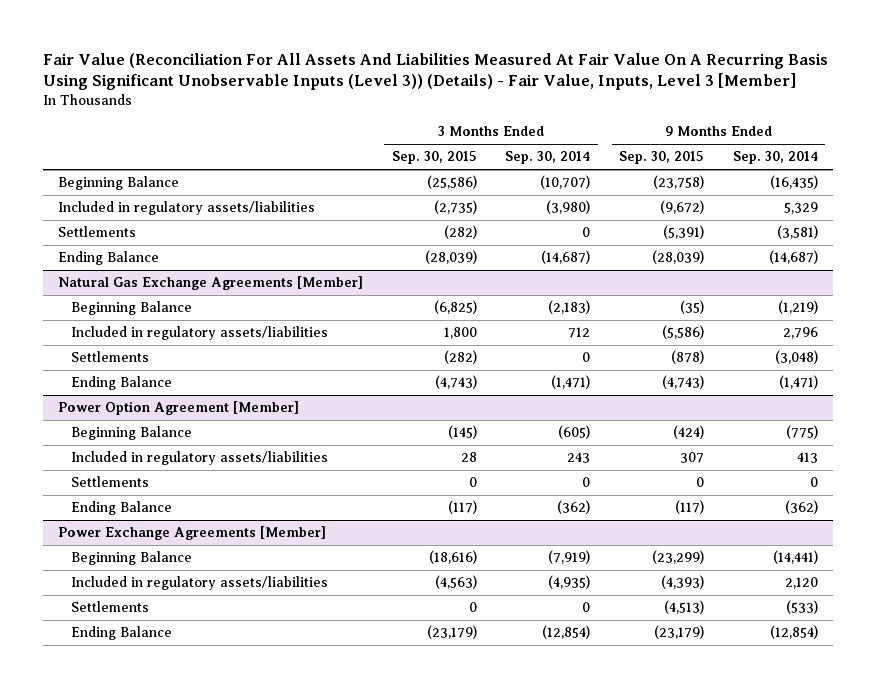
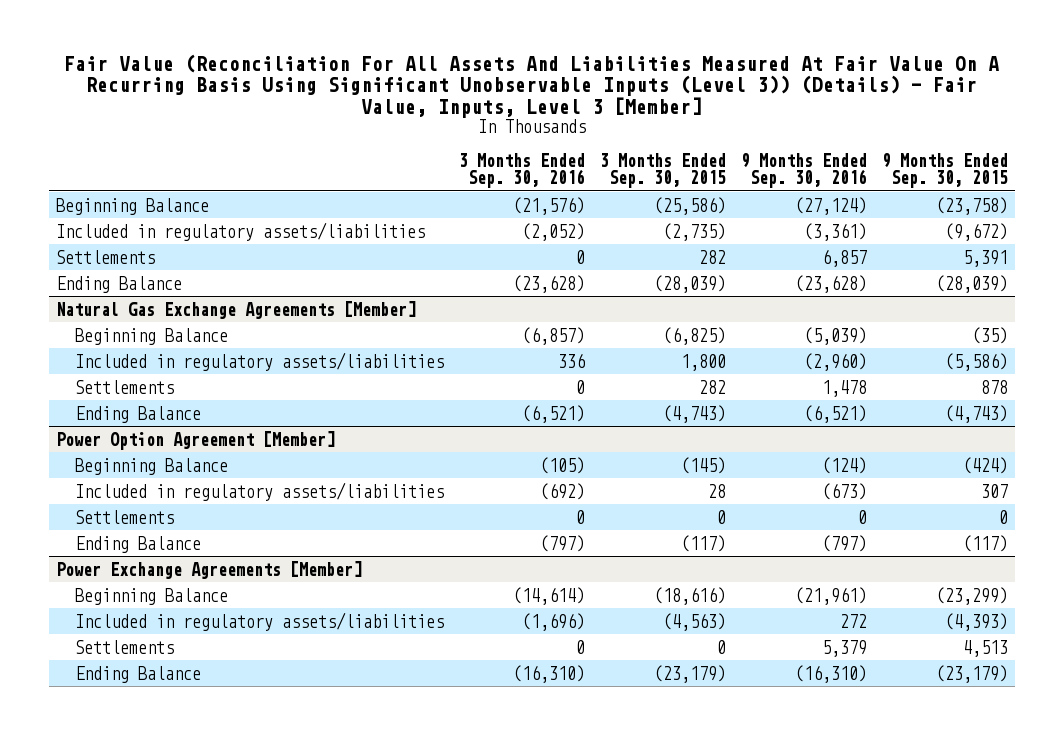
- | 3 Months Ended Sep. 30, 2015 | 3 Months Ended Sep. 30, 2014 | 9 Months Ended Sep. 30, 2015 | 9 Months Ended Sep. 30, 2014
+ | 3 Months Ended Sep. 30, 2016 | 3 Months Ended Sep. 30, 2015 | 9 Months Ended Sep. 30, 2016 | 9 Months Ended Sep. 30, 2015
- Settlements | (282) | 0 | (5,391) | (3,581)
+ Settlements | 0 | 282 | 6,857 | 5,391
@ Natural Gas Exchange Agreements [Member]
- Settlements | (282) | 0 | (878) | (3,048)
+ Settlements | 0 | 282 | 1,478 | 878
@ Power Exchange Agreements [Member]
- Settlements | 0 | 0 | (4,513) | (533)
+ Settlements | 0 | 0 | 5,379 | 4,513

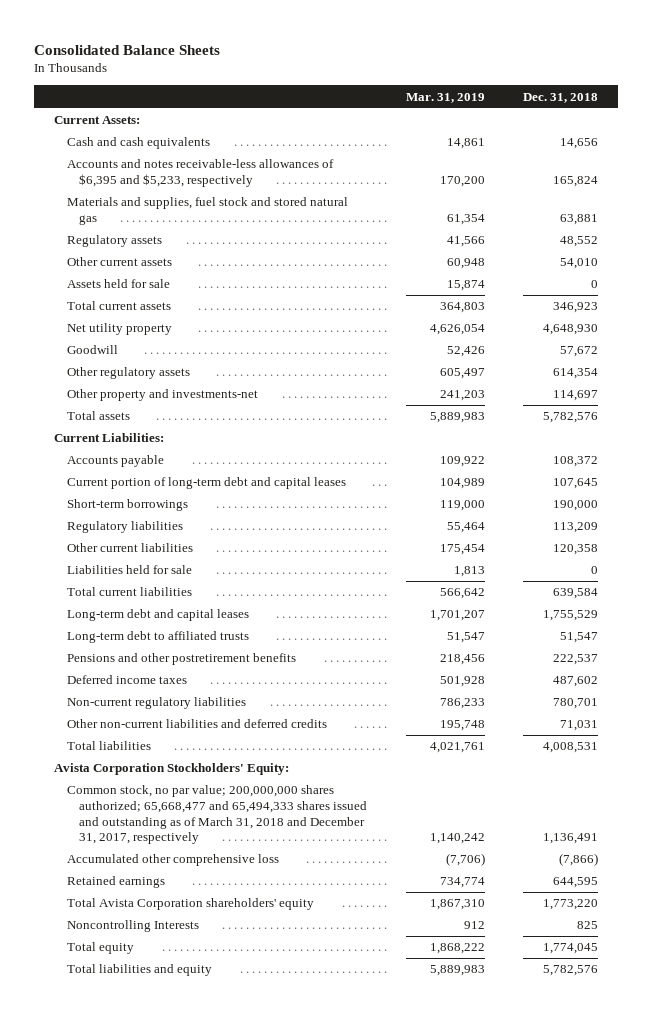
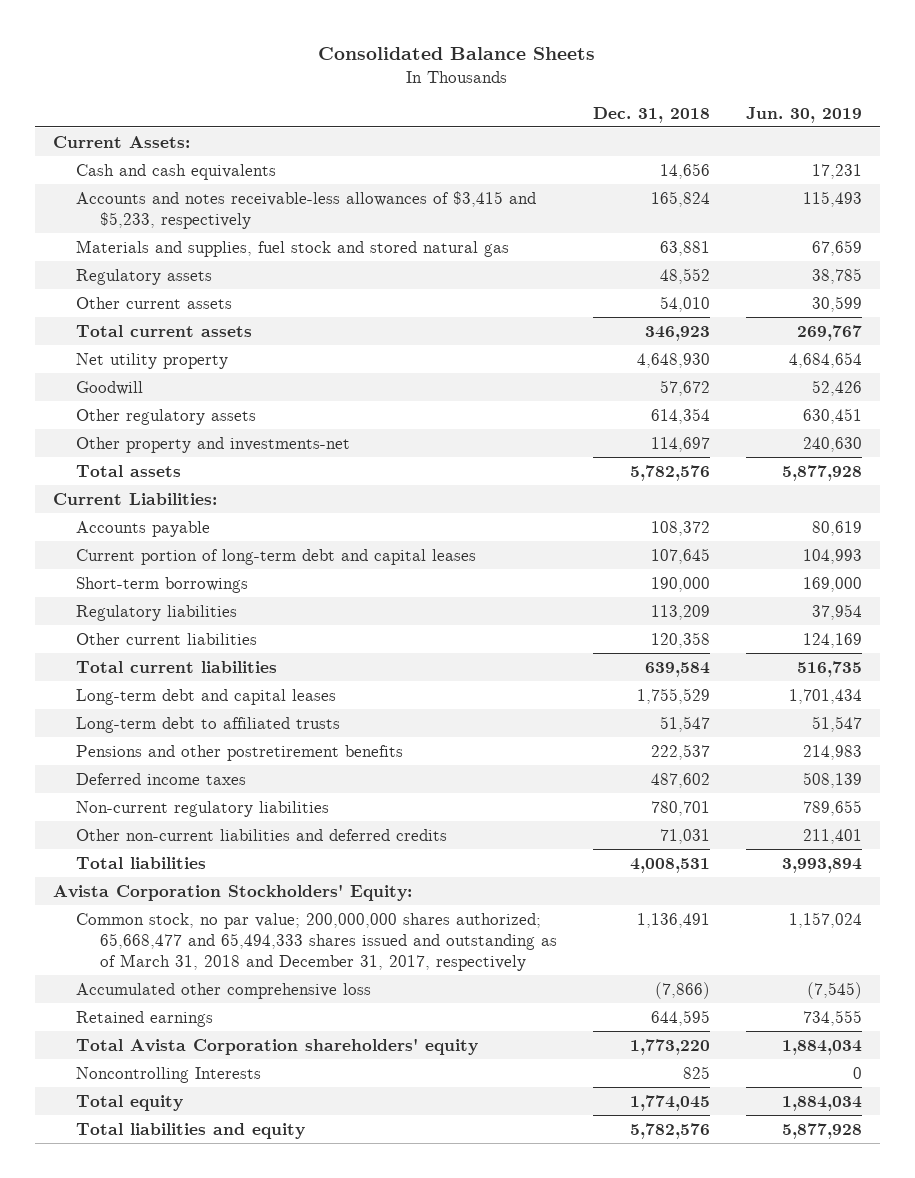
- | Mar. 31, 2019 | Dec. 31, 2018
+ | Dec. 31, 2018 | Jun. 30, 2019
- Accounts and notes receivable-less allowances of $6,395 and $5,233, respectively | 170,200 | 165,824
+ Accounts and notes receivable-less allowances of $3,415 and $5,233, respectively | 165,824 | 115,493
- Assets held for sale | 15,874 | 0
- Liabilities held for sale | 1,813 | 0

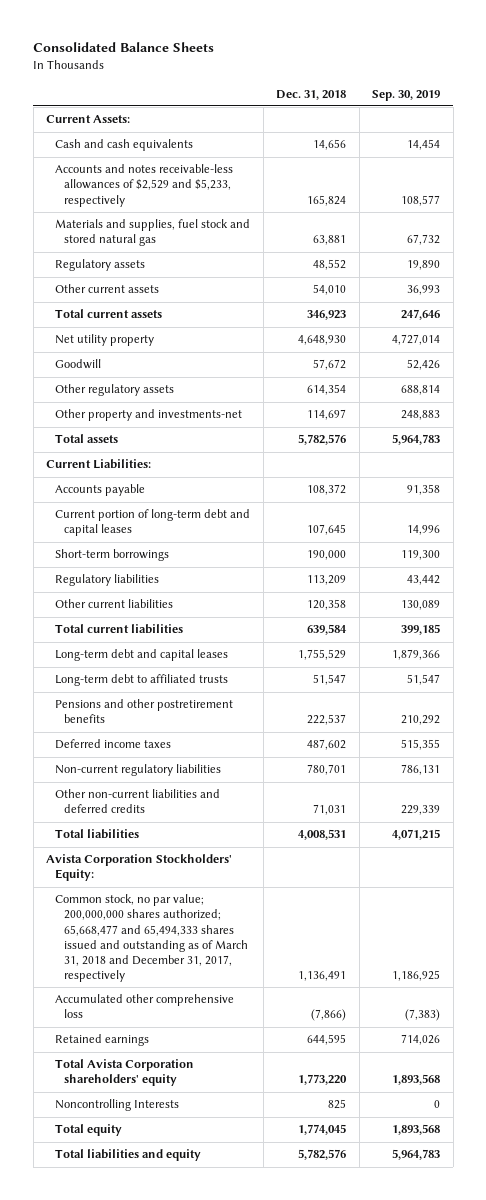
- | Dec. 31, 2018 | Jun. 30, 2019
+ | Dec. 31, 2018 | Sep. 30, 2019
- Accounts and notes receivable-less allowances of $3,415 and $5,233, respectively | 165,824 | 115,493
+ Accounts and notes receivable-less allowances of $2,529 and $5,233, respectively | 165,824 | 108,577

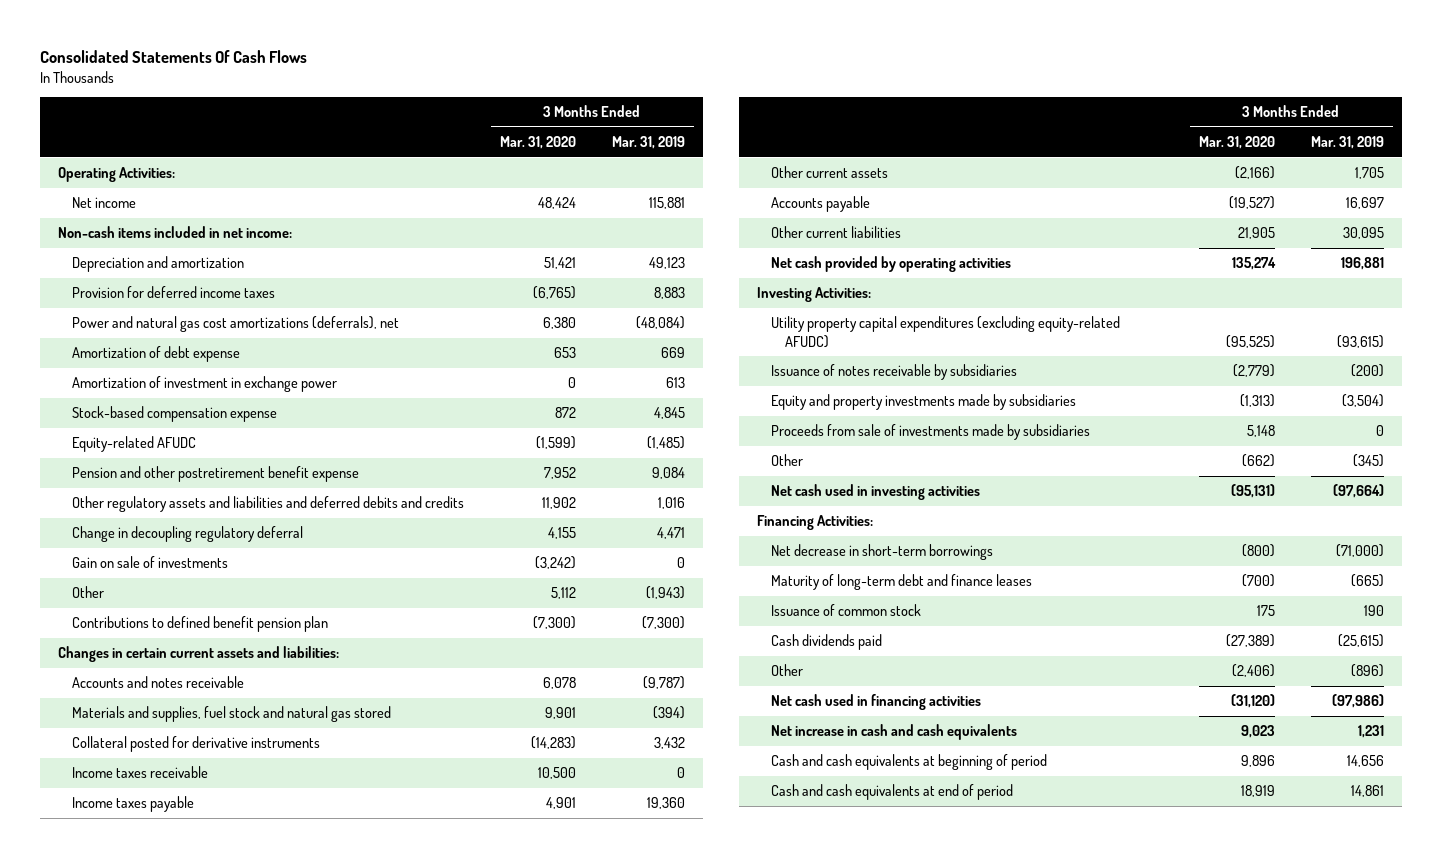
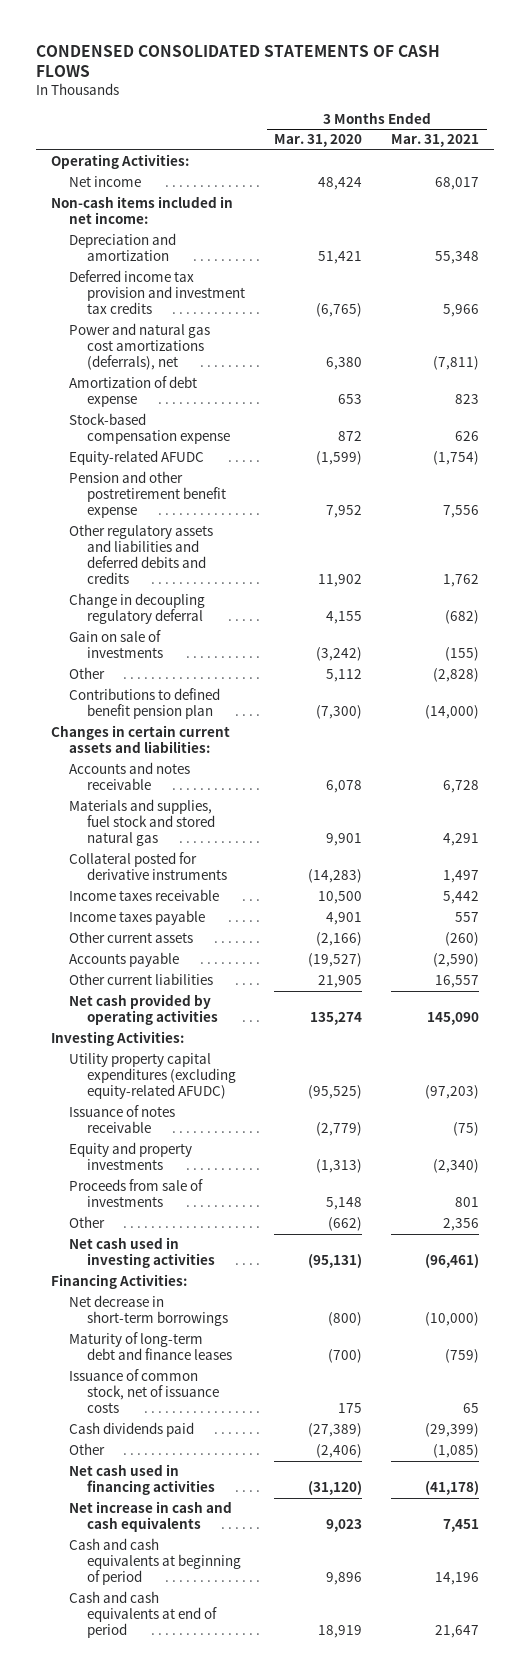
- Consolidated Statements Of Cash Flows
+ CONDENSED CONSOLIDATED STATEMENTS OF CASH FLOWS
- | 3 Months Ended Mar. 31, 2020 | 3 Months Ended Mar. 31, 2019
+ | 3 Months Ended Mar. 31, 2020 | 3 Months Ended Mar. 31, 2021
- Provision for deferred income taxes | (6,765) | 8,883
+ Deferred income tax provision and investment tax credits | (6,765) | 5,966
- Amortization of investment in exchange power | 0 | 613
- Materials and supplies, fuel stock and natural gas stored | 9,901 | (394)
+ Materials and supplies, fuel stock and stored natural gas | 9,901 | 4,291
- Issuance of notes receivable by subsidiaries | (2,779) | (200)
- Equity and property investments made by subsidiaries | (1,313) | (3,504)
- Proceeds from sale of investments made by subsidiaries | 5,148 | 0
+ Issuance of notes receivable | (2,779) | (75)
+ Equity and property investments | (1,313) | (2,340)
+ Proceeds from sale of investments | 5,148 | 801
- Issuance of common stock | 175 | 190
+ Issuance of common stock, net of issuance costs | 175 | 65

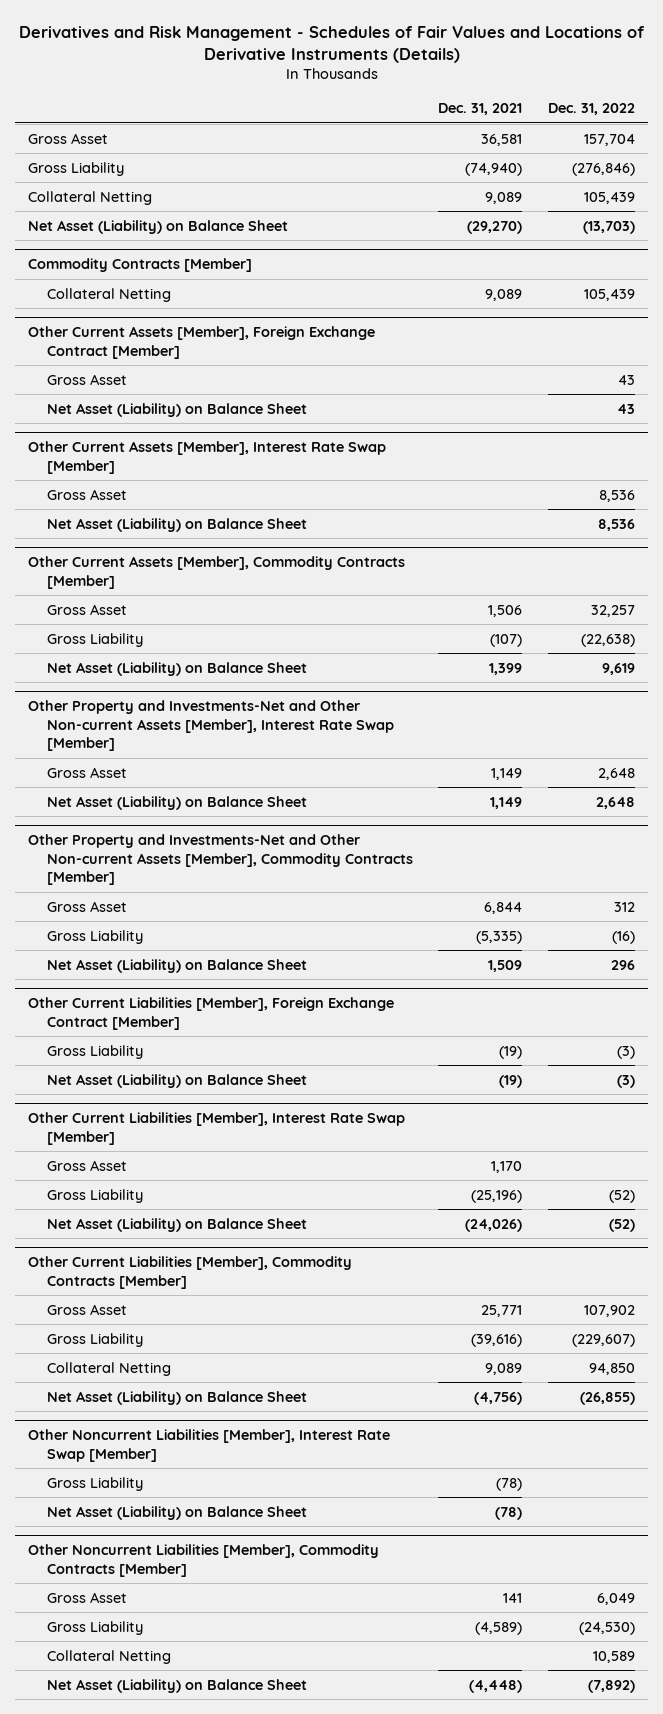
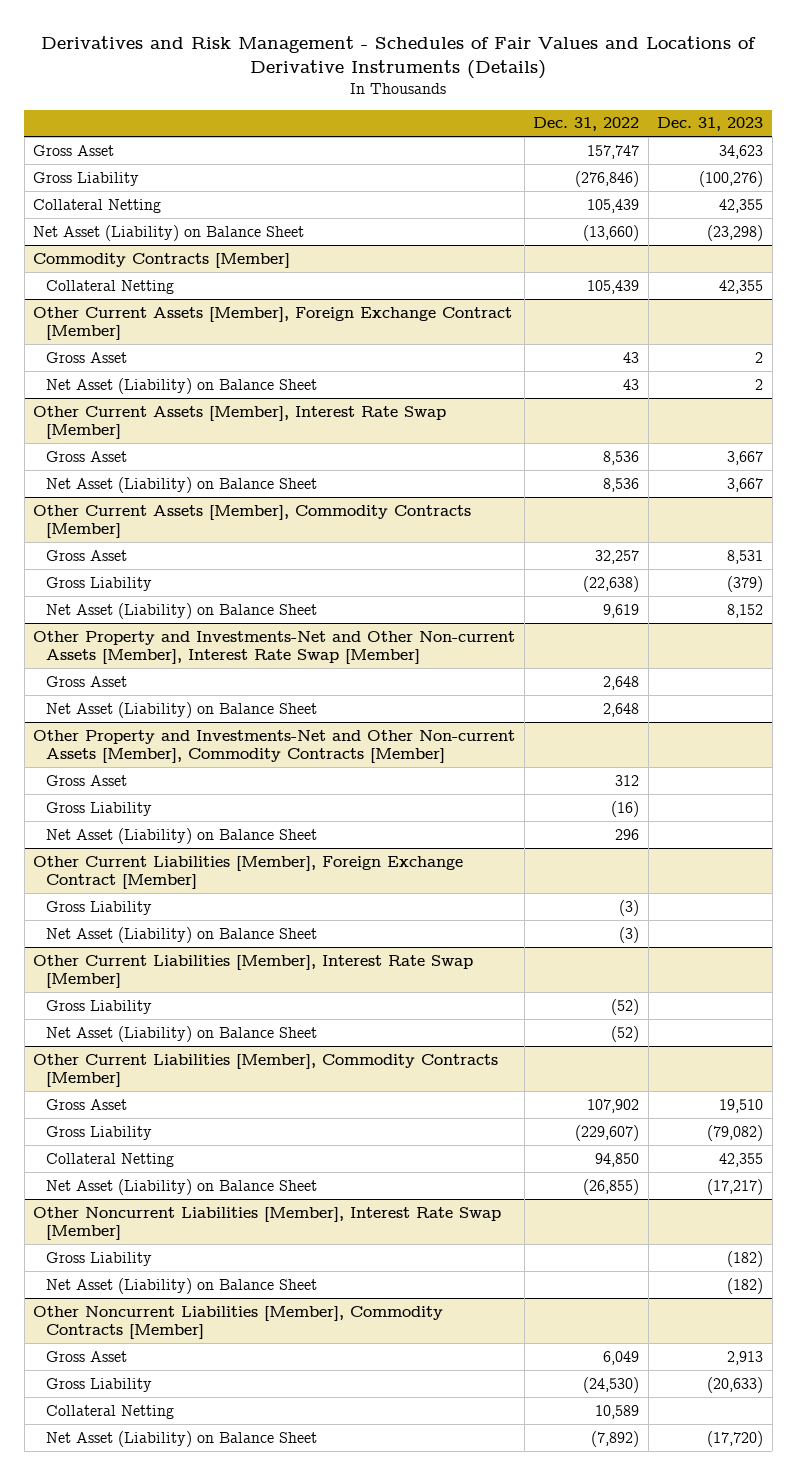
- | Dec. 31, 2021 | Dec. 31, 2022
+ | Dec. 31, 2022 | Dec. 31, 2023
- Gross Asset | 36,581 | 157,704
+ Gross Asset | 157,747 | 34,623
- Net Asset (Liability) on Balance Sheet | (29,270) | (13,703)
+ Net Asset (Liability) on Balance Sheet | (13,660) | (23,298)
@ Other Current Liabilities [Member], Interest Rate Swap [Member]
- Gross Asset | 1,170 |

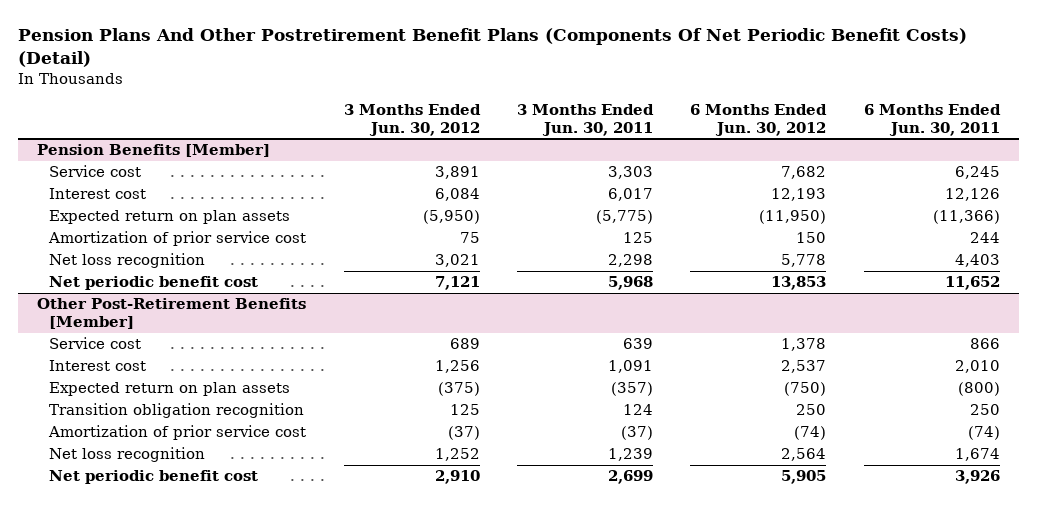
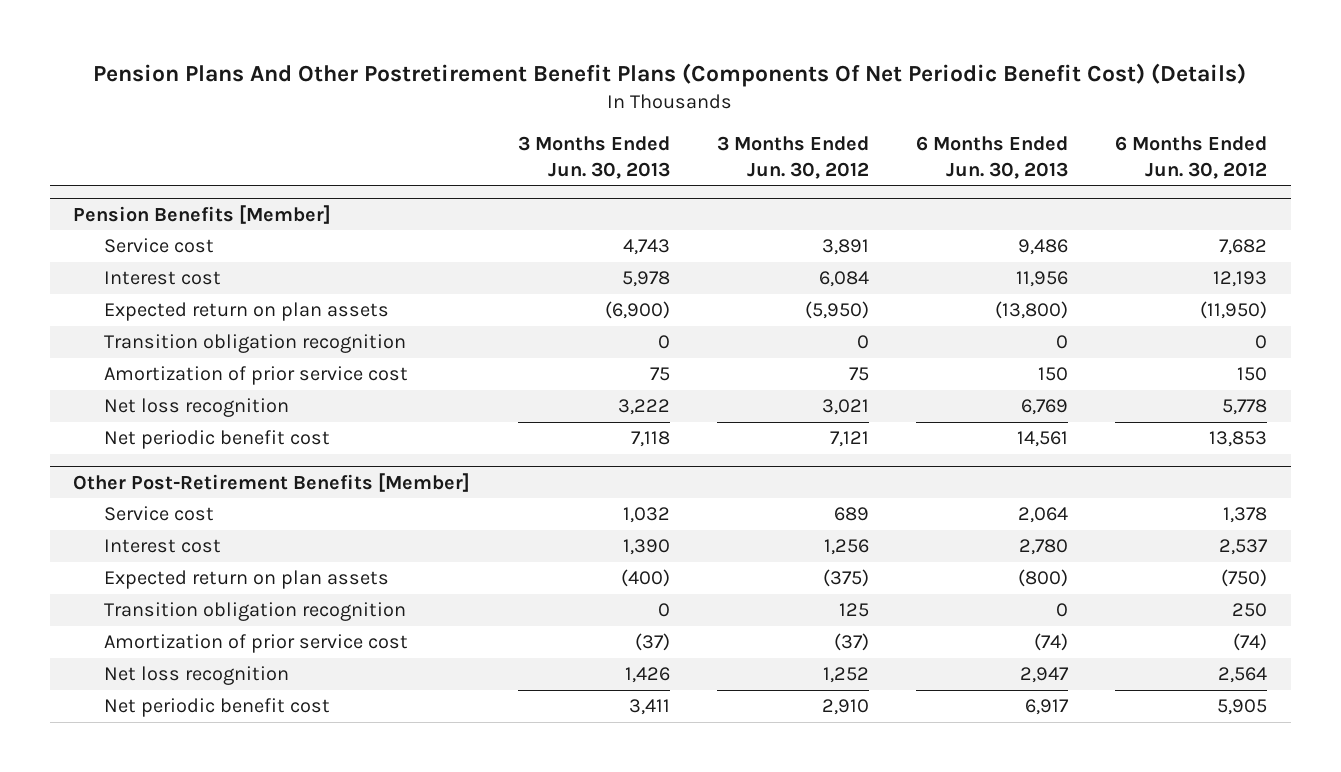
- Pension Plans And Other Postretirement Benefit Plans (Components Of Net Periodic Benefit Costs) (Detail)
+ Pension Plans And Other Postretirement Benefit Plans (Components Of Net Periodic Benefit Cost) (Details)
- | 3 Months Ended Jun. 30, 2012 | 3 Months Ended Jun. 30, 2011 | 6 Months Ended Jun. 30, 2012 | 6 Months Ended Jun. 30, 2011
+ | 3 Months Ended Jun. 30, 2013 | 3 Months Ended Jun. 30, 2012 | 6 Months Ended Jun. 30, 2013 | 6 Months Ended Jun. 30, 2012
@ Pension Benefits [Member]
+ Transition obligation recognition | 0 | 0 | 0 | 0

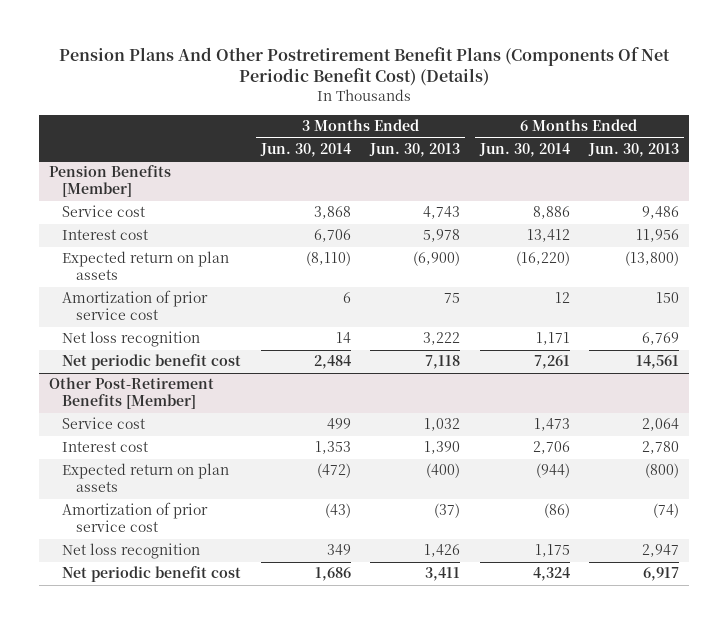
- | 3 Months Ended Jun. 30, 2013 | 3 Months Ended Jun. 30, 2012 | 6 Months Ended Jun. 30, 2013 | 6 Months Ended Jun. 30, 2012
+ | 3 Months Ended Jun. 30, 2014 | 3 Months Ended Jun. 30, 2013 | 6 Months Ended Jun. 30, 2014 | 6 Months Ended Jun. 30, 2013
@ Pension Benefits [Member]
- Transition obligation recognition | 0 | 0 | 0 | 0
@ Other Post-Retirement Benefits [Member]
- Transition obligation recognition | 0 | 125 | 0 | 250

